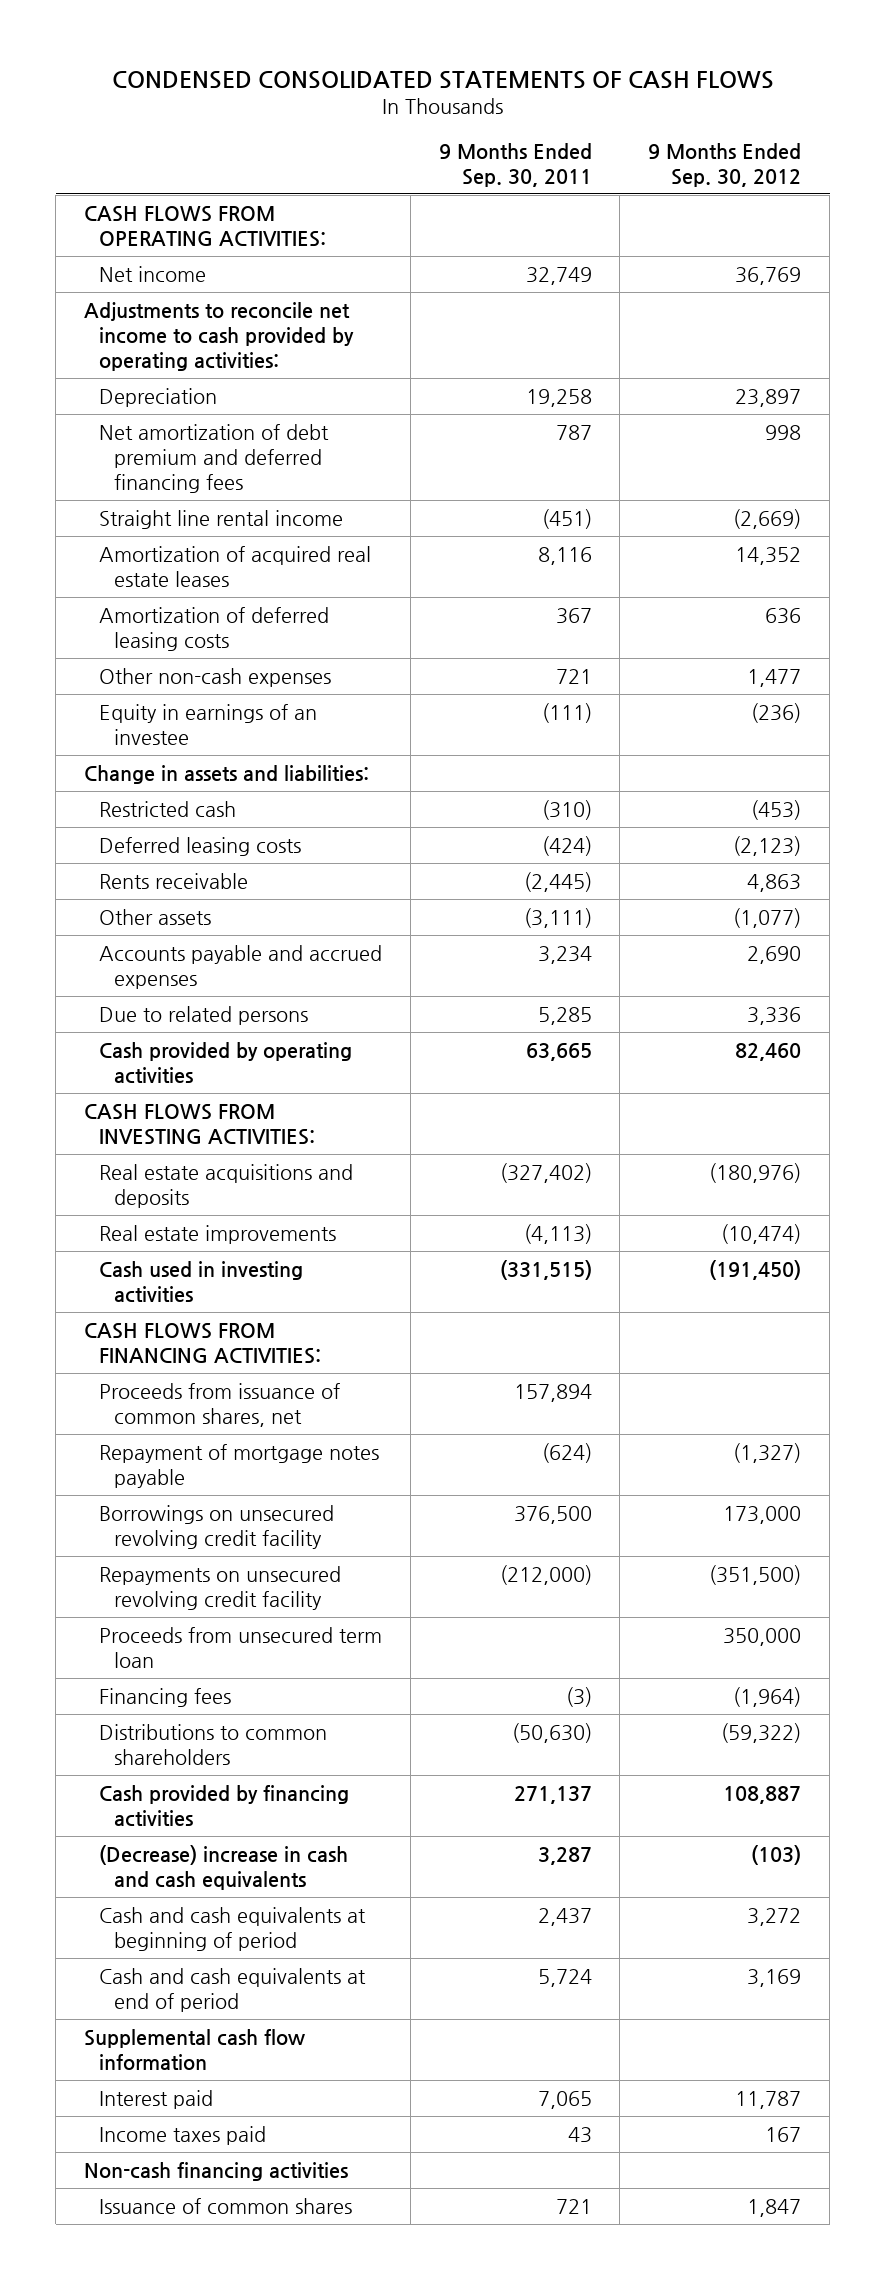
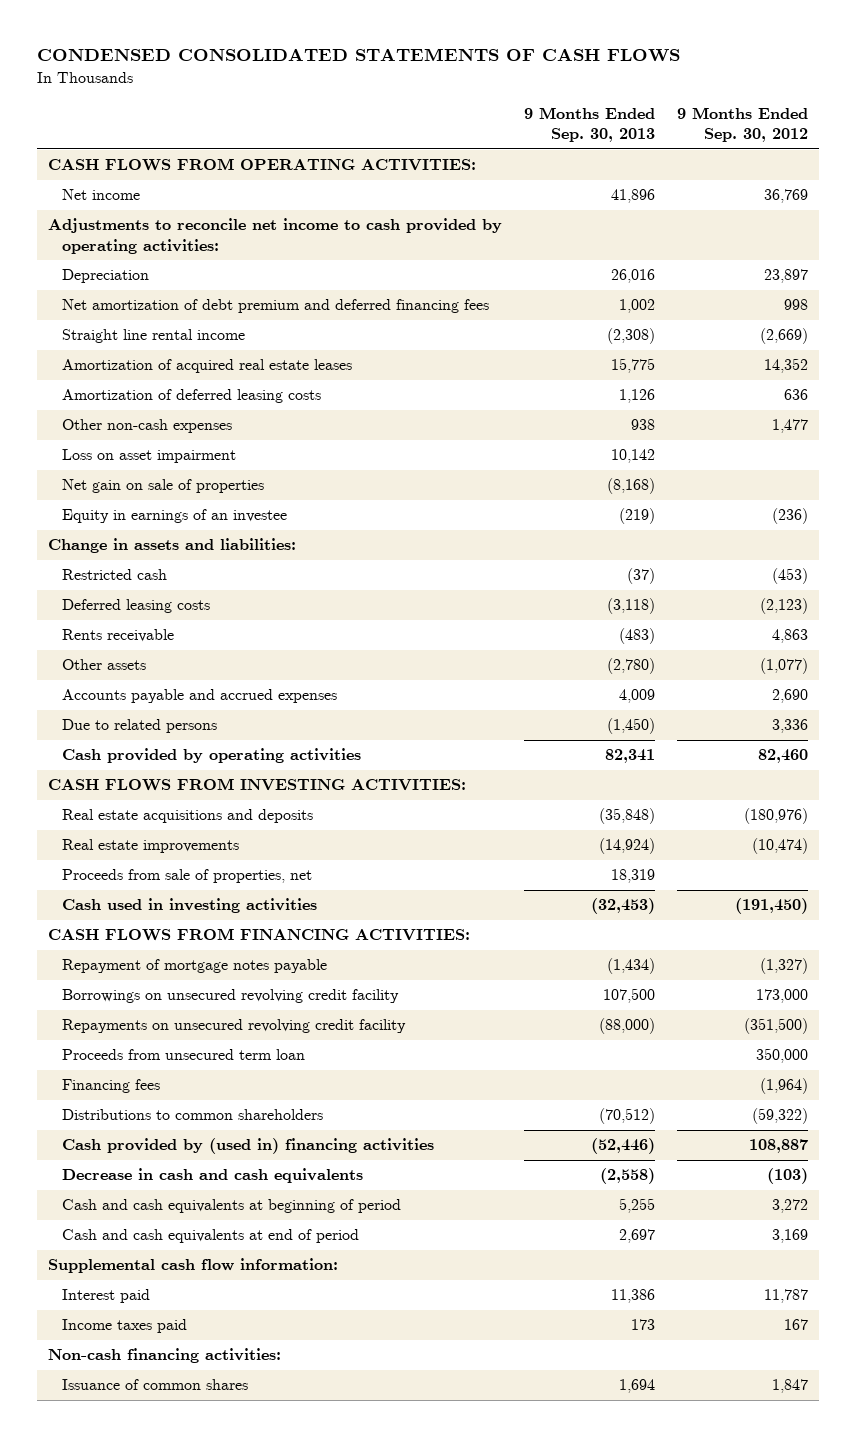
- | 9 Months Ended Sep. 30, 2011 | 9 Months Ended Sep. 30, 2012
+ | 9 Months Ended Sep. 30, 2013 | 9 Months Ended Sep. 30, 2012
+ Loss on asset impairment | 10,142 |
+ Net gain on sale of properties | (8,168) |
+ Proceeds from sale of properties, net | 18,319 |
- Proceeds from issuance of common shares, net | 157,894 |
- Cash provided by financing activities | 271,137 | 108,887
- (Decrease) increase in cash and cash equivalents | 3,287 | (103)
+ Cash provided by (used in) financing activities | (52,446) | 108,887
+ Decrease in cash and cash equivalents | (2,558) | (103)
- Supplemental cash flow information
+ Supplemental cash flow information:
- Non-cash financing activities
+ Non-cash financing activities:

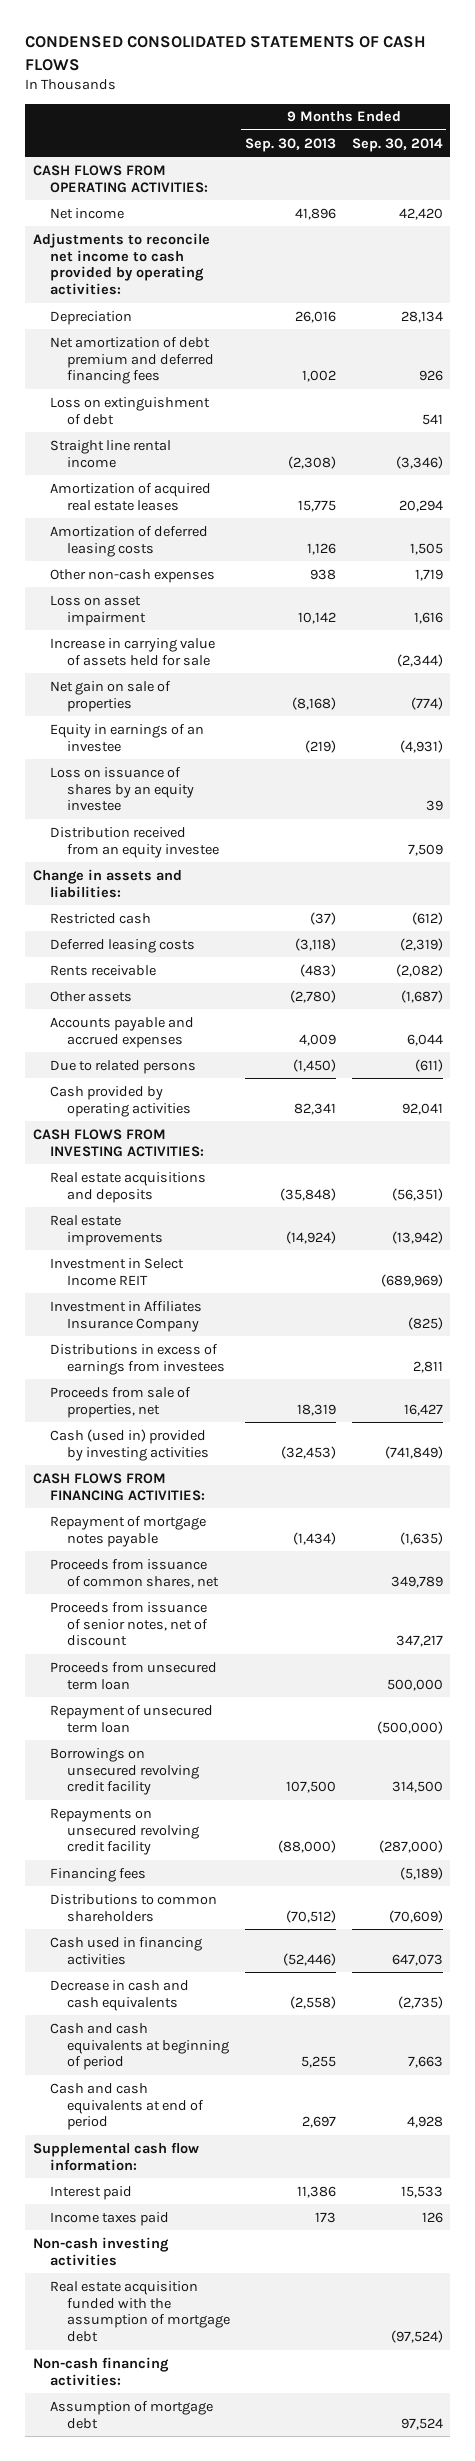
- | 9 Months Ended Sep. 30, 2013 | 9 Months Ended Sep. 30, 2012
+ | 9 Months Ended Sep. 30, 2013 | 9 Months Ended Sep. 30, 2014
+ Loss on extinguishment of debt | | 541
+ Increase in carrying value of assets held for sale | | (2,344)
+ Loss on issuance of shares by an equity investee | | 39
+ Distribution received from an equity investee | | 7,509
+ Investment in Select Income REIT | | (689,969)
+ Investment in Affiliates Insurance Company | | (825)
+ Distributions in excess of earnings from investees | | 2,811
- Cash used in investing activities | (32,453) | (191,450)
+ Cash (used in) provided by investing activities | (32,453) | (741,849)
+ Proceeds from issuance of common shares, net | | 349,789
+ Proceeds from issuance of senior notes, net of discount | | 347,217
moved up: Proceeds from unsecured term loan | | 500,000
+ Repayment of unsecured term loan | | (500,000)
- Cash provided by (used in) financing activities | (52,446) | 108,887
+ Cash used in financing activities | (52,446) | 647,073
+ Non-cash investing activities
+ Real estate acquisition funded with the assumption of mortgage debt | | (97,524)
- Issuance of common shares | 1,694 | 1,847
+ Assumption of mortgage debt | | 97,524

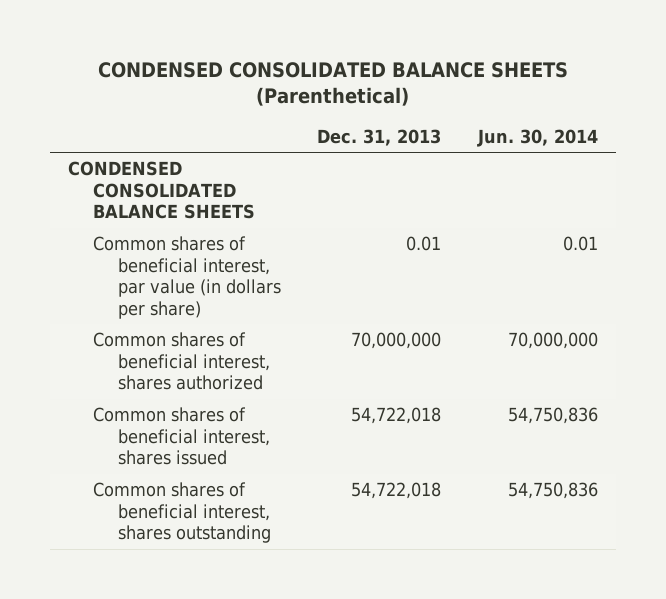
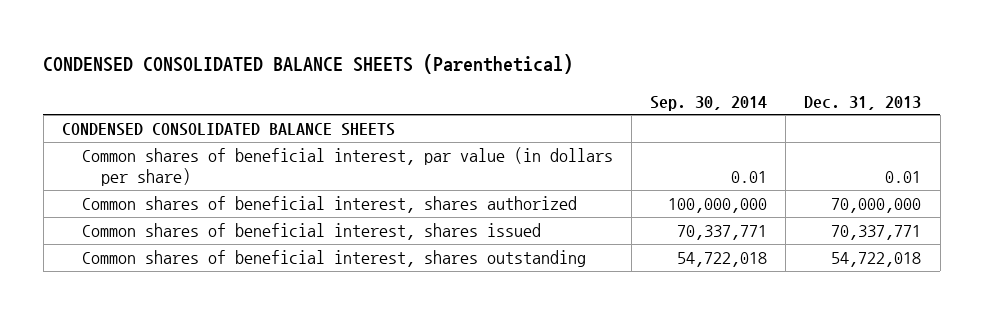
- | Dec. 31, 2013 | Jun. 30, 2014
+ | Sep. 30, 2014 | Dec. 31, 2013
- Common shares of beneficial interest, shares issued | 54,722,018 | 54,750,836
+ Common shares of beneficial interest, shares issued | 70,337,771 | 70,337,771

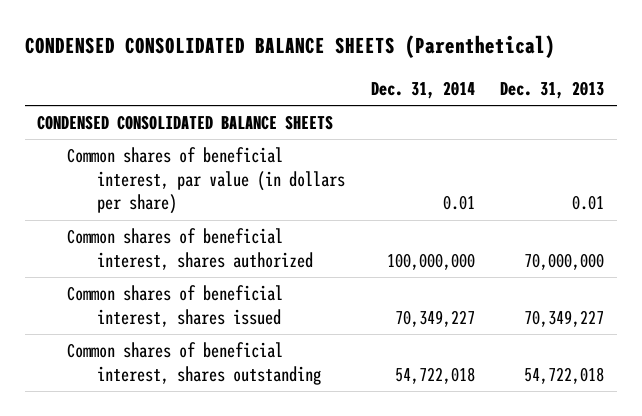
- | Sep. 30, 2014 | Dec. 31, 2013
+ | Dec. 31, 2014 | Dec. 31, 2013
- Common shares of beneficial interest, shares issued | 70,337,771 | 70,337,771
+ Common shares of beneficial interest, shares issued | 70,349,227 | 70,349,227

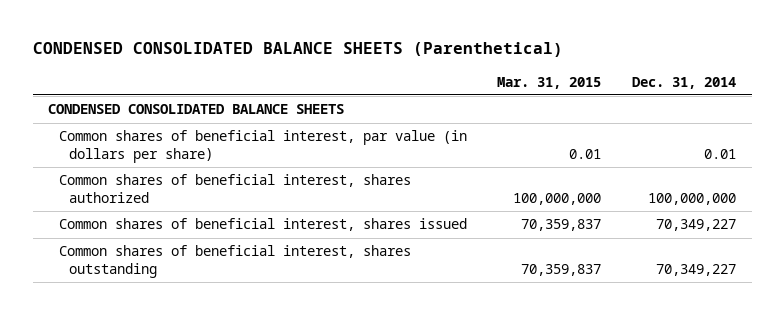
- | Dec. 31, 2014 | Dec. 31, 2013
+ | Mar. 31, 2015 | Dec. 31, 2014
- Common shares of beneficial interest, shares outstanding | 54,722,018 | 54,722,018
+ Common shares of beneficial interest, shares outstanding | 70,359,837 | 70,349,227

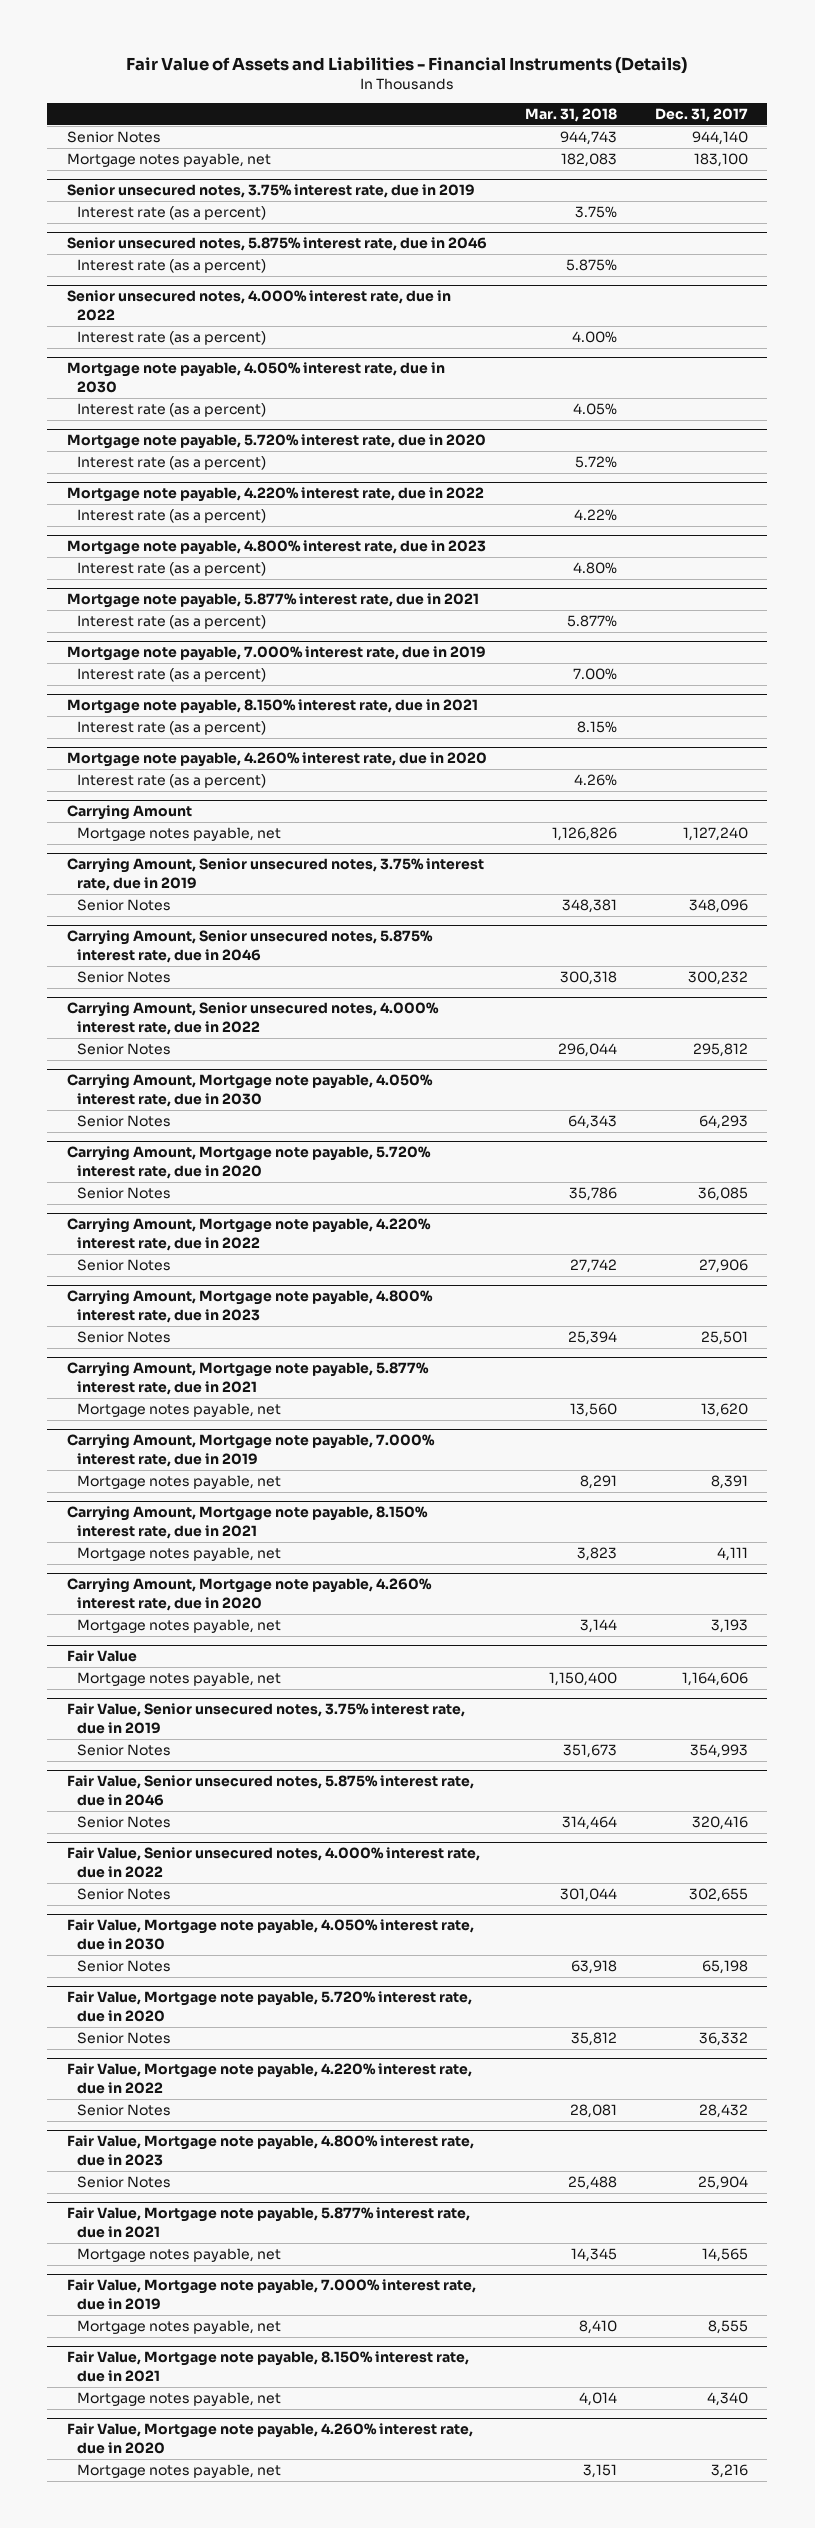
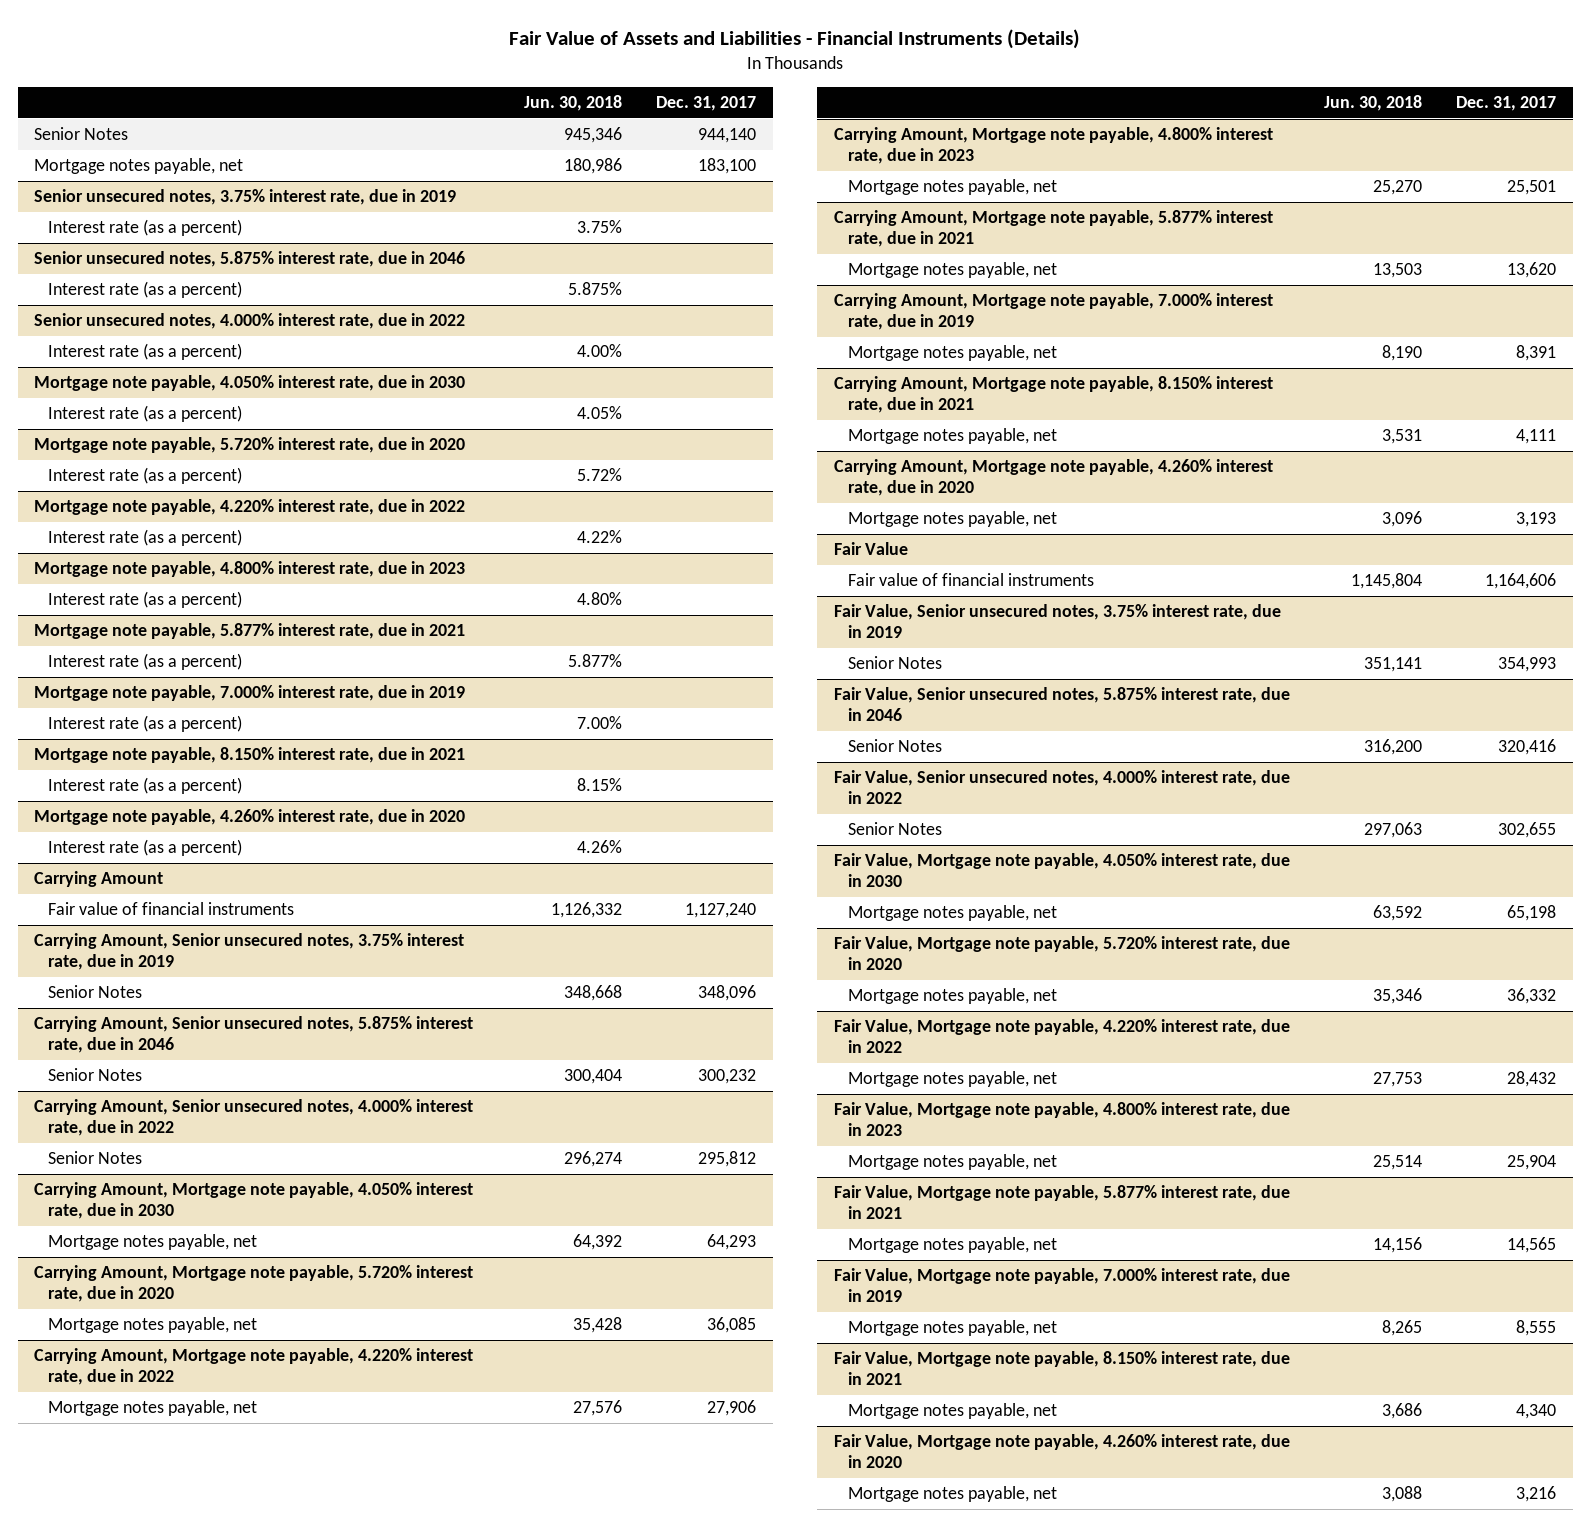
- | Mar. 31, 2018 | Dec. 31, 2017
+ | Jun. 30, 2018 | Dec. 31, 2017
@ Carrying Amount
- Mortgage notes payable, net | 1,126,826 | 1,127,240
+ Fair value of financial instruments | 1,126,332 | 1,127,240
@ Carrying Amount, Mortgage note payable, 4.050% interest rate, due in 2030
- Senior Notes | 64,343 | 64,293
+ Mortgage notes payable, net | 64,392 | 64,293
@ Carrying Amount, Mortgage note payable, 5.720% interest rate, due in 2020
- Senior Notes | 35,786 | 36,085
+ Mortgage notes payable, net | 35,428 | 36,085
@ Carrying Amount, Mortgage note payable, 4.220% interest rate, due in 2022
- Senior Notes | 27,742 | 27,906
+ Mortgage notes payable, net | 27,576 | 27,906
@ Carrying Amount, Mortgage note payable, 4.800% interest rate, due in 2023
- Senior Notes | 25,394 | 25,501
+ Mortgage notes payable, net | 25,270 | 25,501
@ Fair Value
- Mortgage notes payable, net | 1,150,400 | 1,164,606
+ Fair value of financial instruments | 1,145,804 | 1,164,606
@ Fair Value, Mortgage note payable, 4.050% interest rate, due in 2030
- Senior Notes | 63,918 | 65,198
+ Mortgage notes payable, net | 63,592 | 65,198
@ Fair Value, Mortgage note payable, 5.720% interest rate, due in 2020
- Senior Notes | 35,812 | 36,332
+ Mortgage notes payable, net | 35,346 | 36,332
@ Fair Value, Mortgage note payable, 4.220% interest rate, due in 2022
- Senior Notes | 28,081 | 28,432
+ Mortgage notes payable, net | 27,753 | 28,432
@ Fair Value, Mortgage note payable, 4.800% interest rate, due in 2023
- Senior Notes | 25,488 | 25,904
+ Mortgage notes payable, net | 25,514 | 25,904

